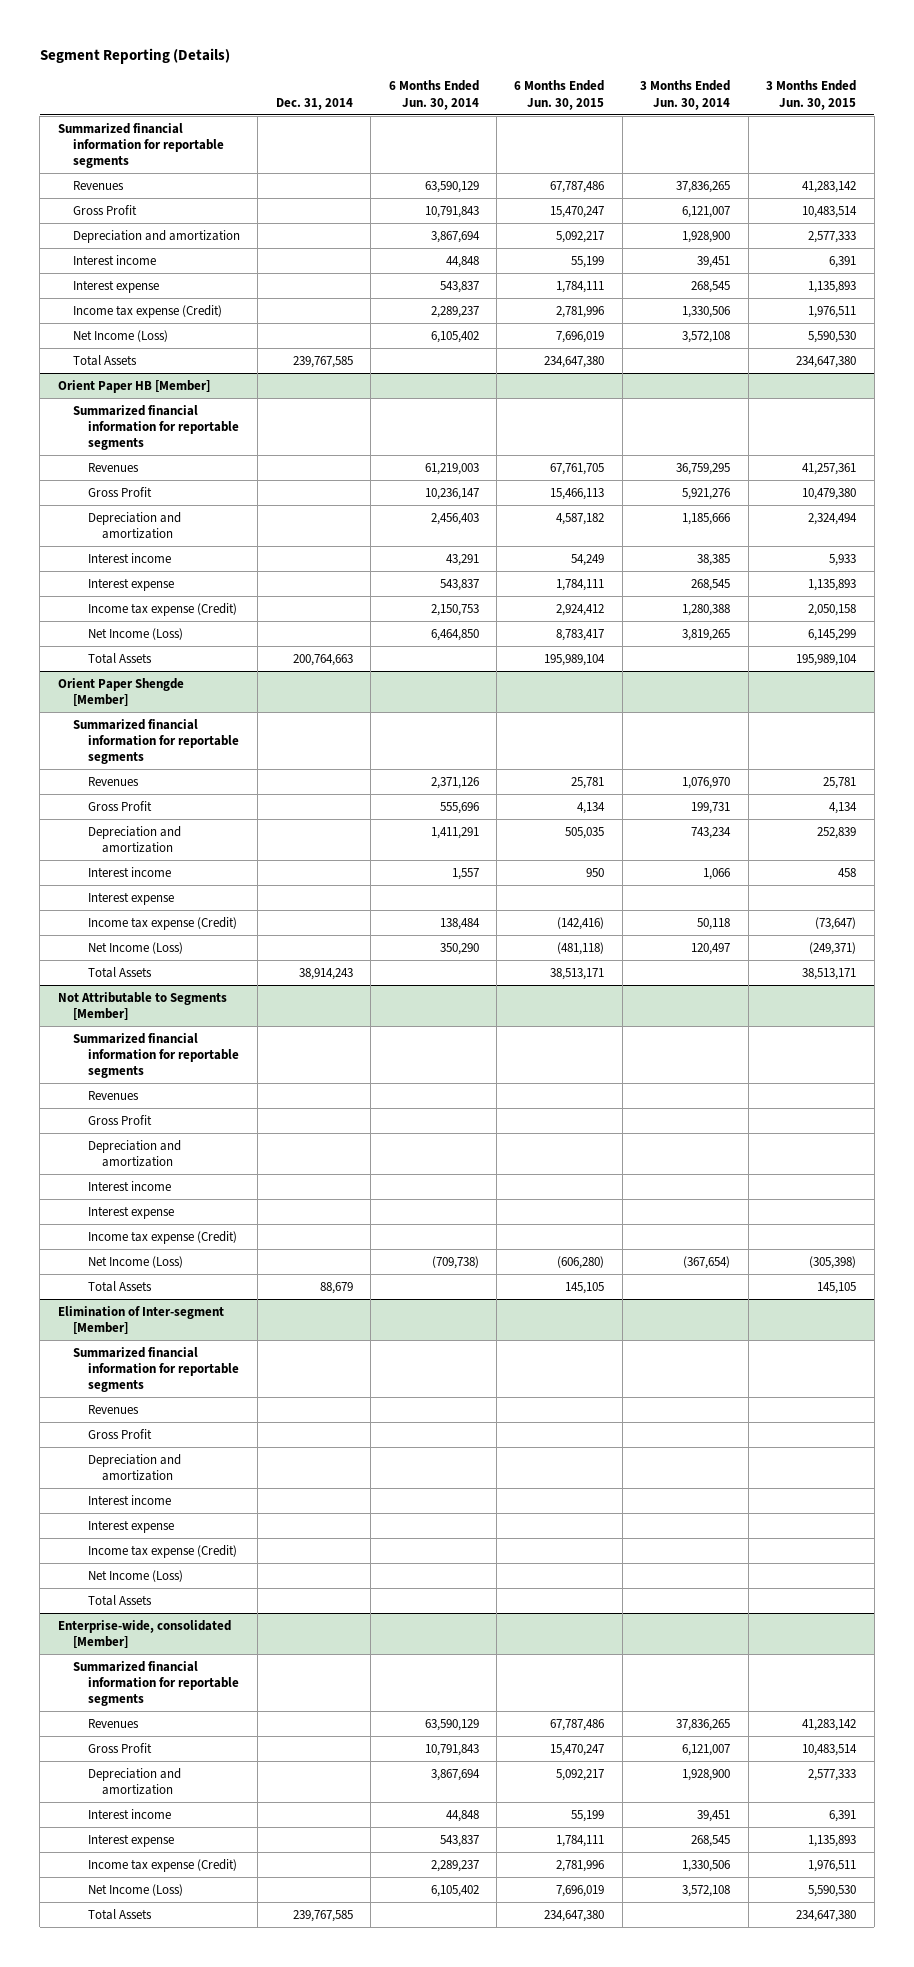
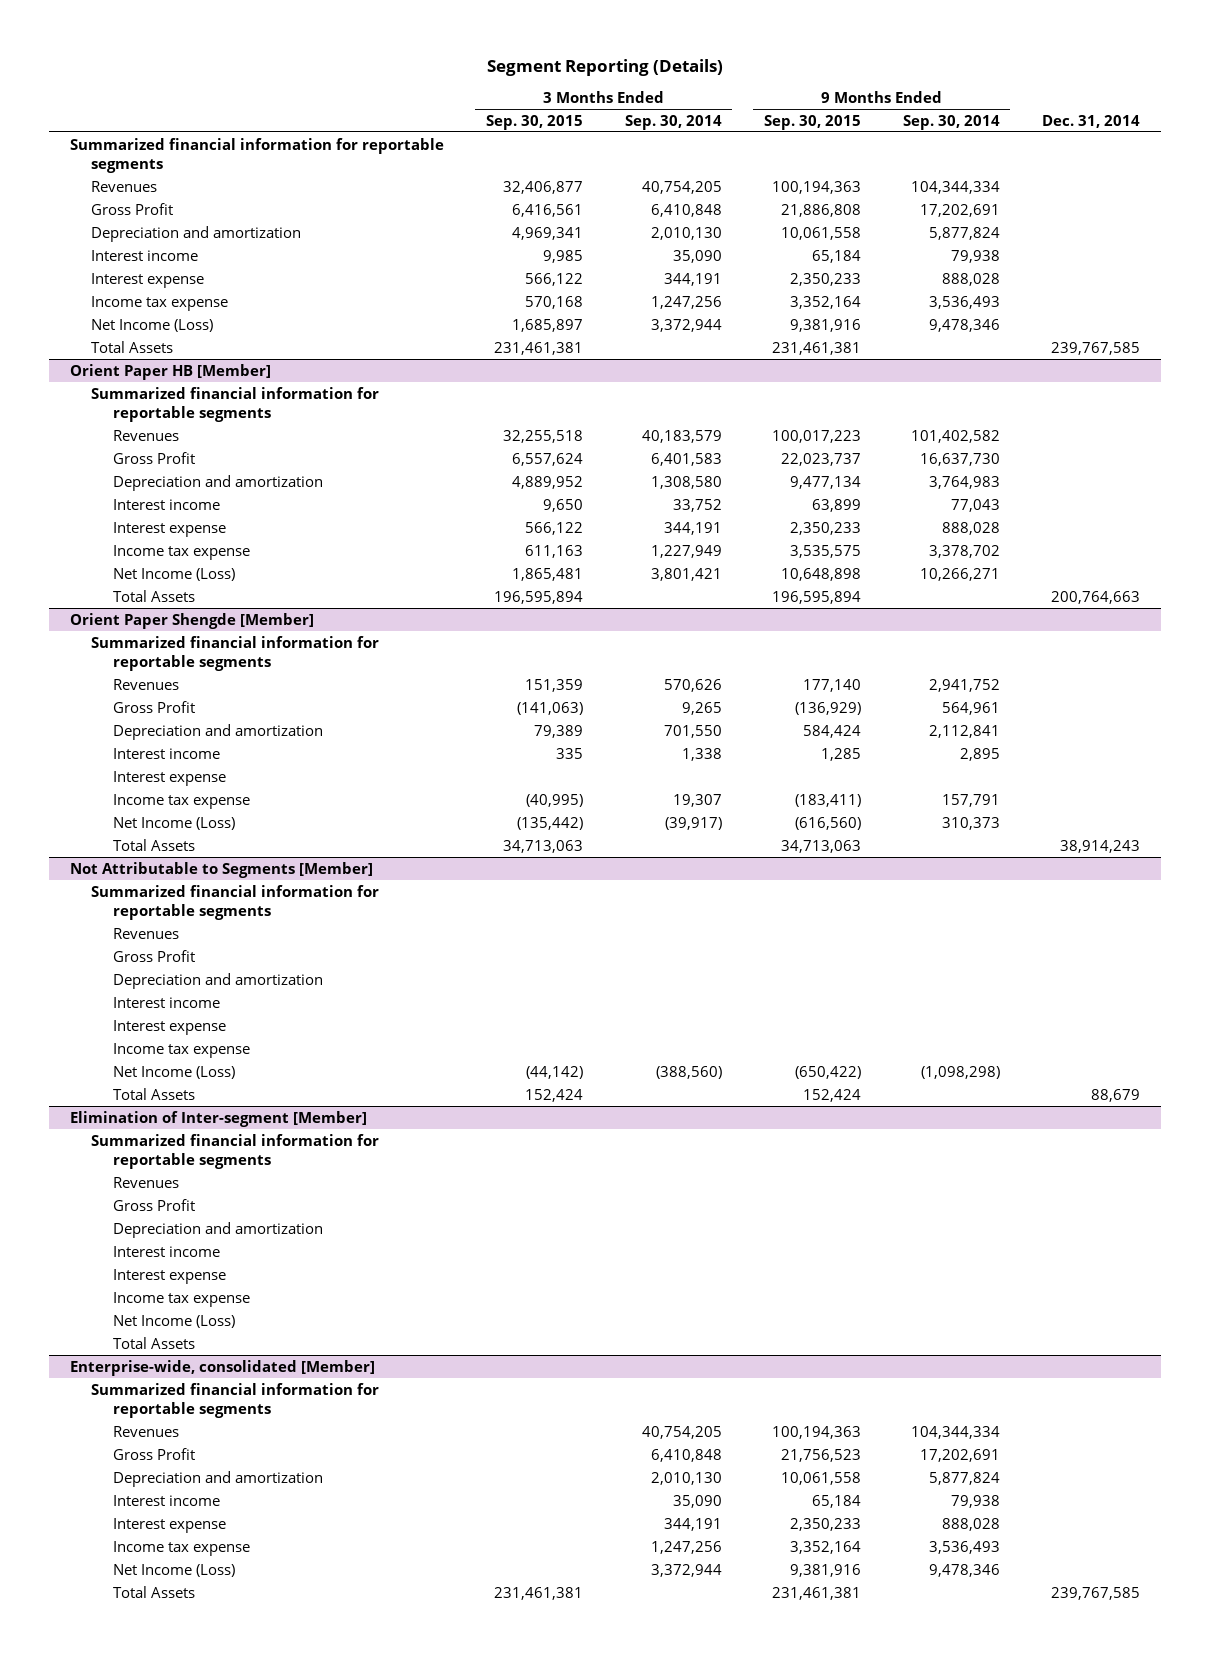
- | Dec. 31, 2014 | 6 Months Ended Jun. 30, 2014 | 6 Months Ended Jun. 30, 2015 | 3 Months Ended Jun. 30, 2014 | 3 Months Ended Jun. 30, 2015
+ | 3 Months Ended Sep. 30, 2015 | 3 Months Ended Sep. 30, 2014 | 9 Months Ended Sep. 30, 2015 | 9 Months Ended Sep. 30, 2014 | Dec. 31, 2014
- Income tax expense (Credit) | | 2,289,237 | 2,781,996 | 1,330,506 | 1,976,511
+ Income tax expense | 570,168 | 1,247,256 | 3,352,164 | 3,536,493 |
@ Orient Paper HB [Member]
- Income tax expense (Credit) | | 2,150,753 | 2,924,412 | 1,280,388 | 2,050,158
+ Income tax expense | 611,163 | 1,227,949 | 3,535,575 | 3,378,702 |
@ Orient Paper Shengde [Member]
- Income tax expense (Credit) | | 138,484 | (142,416) | 50,118 | (73,647)
+ Income tax expense | (40,995) | 19,307 | (183,411) | 157,791 |
@ Not Attributable to Segments [Member]
- Income tax expense (Credit)
+ Income tax expense
@ Elimination of Inter-segment [Member]
- Income tax expense (Credit)
+ Income tax expense
@ Enterprise-wide, consolidated [Member]
- Income tax expense (Credit) | | 2,289,237 | 2,781,996 | 1,330,506 | 1,976,511
+ Income tax expense | | 1,247,256 | 3,352,164 | 3,536,493 |

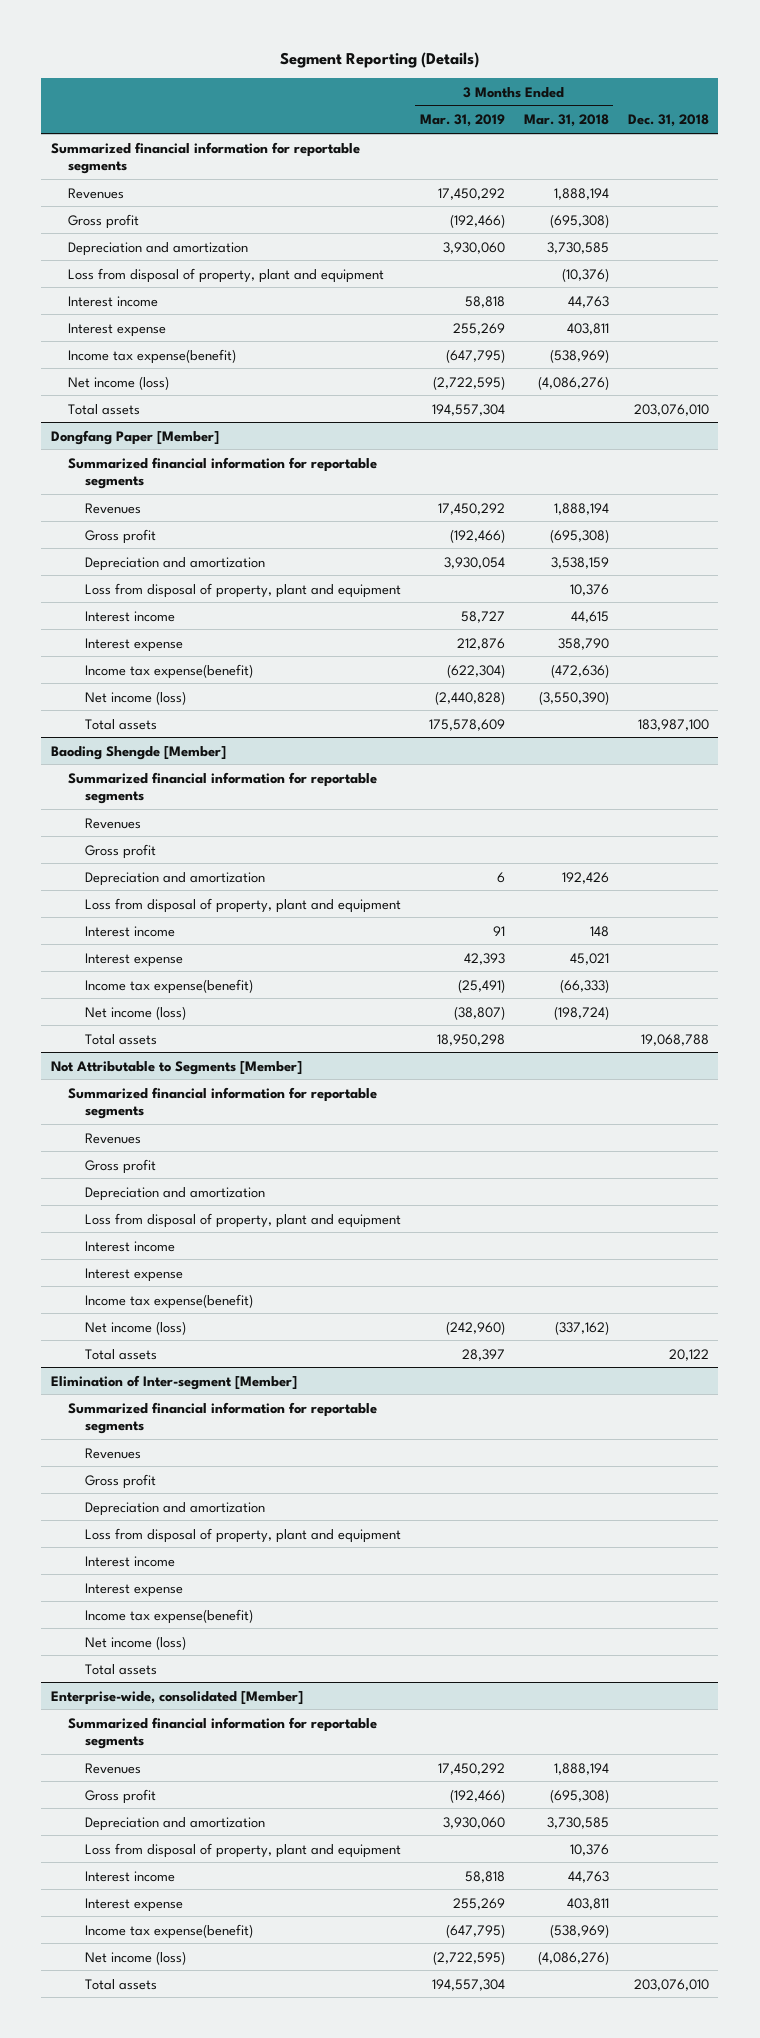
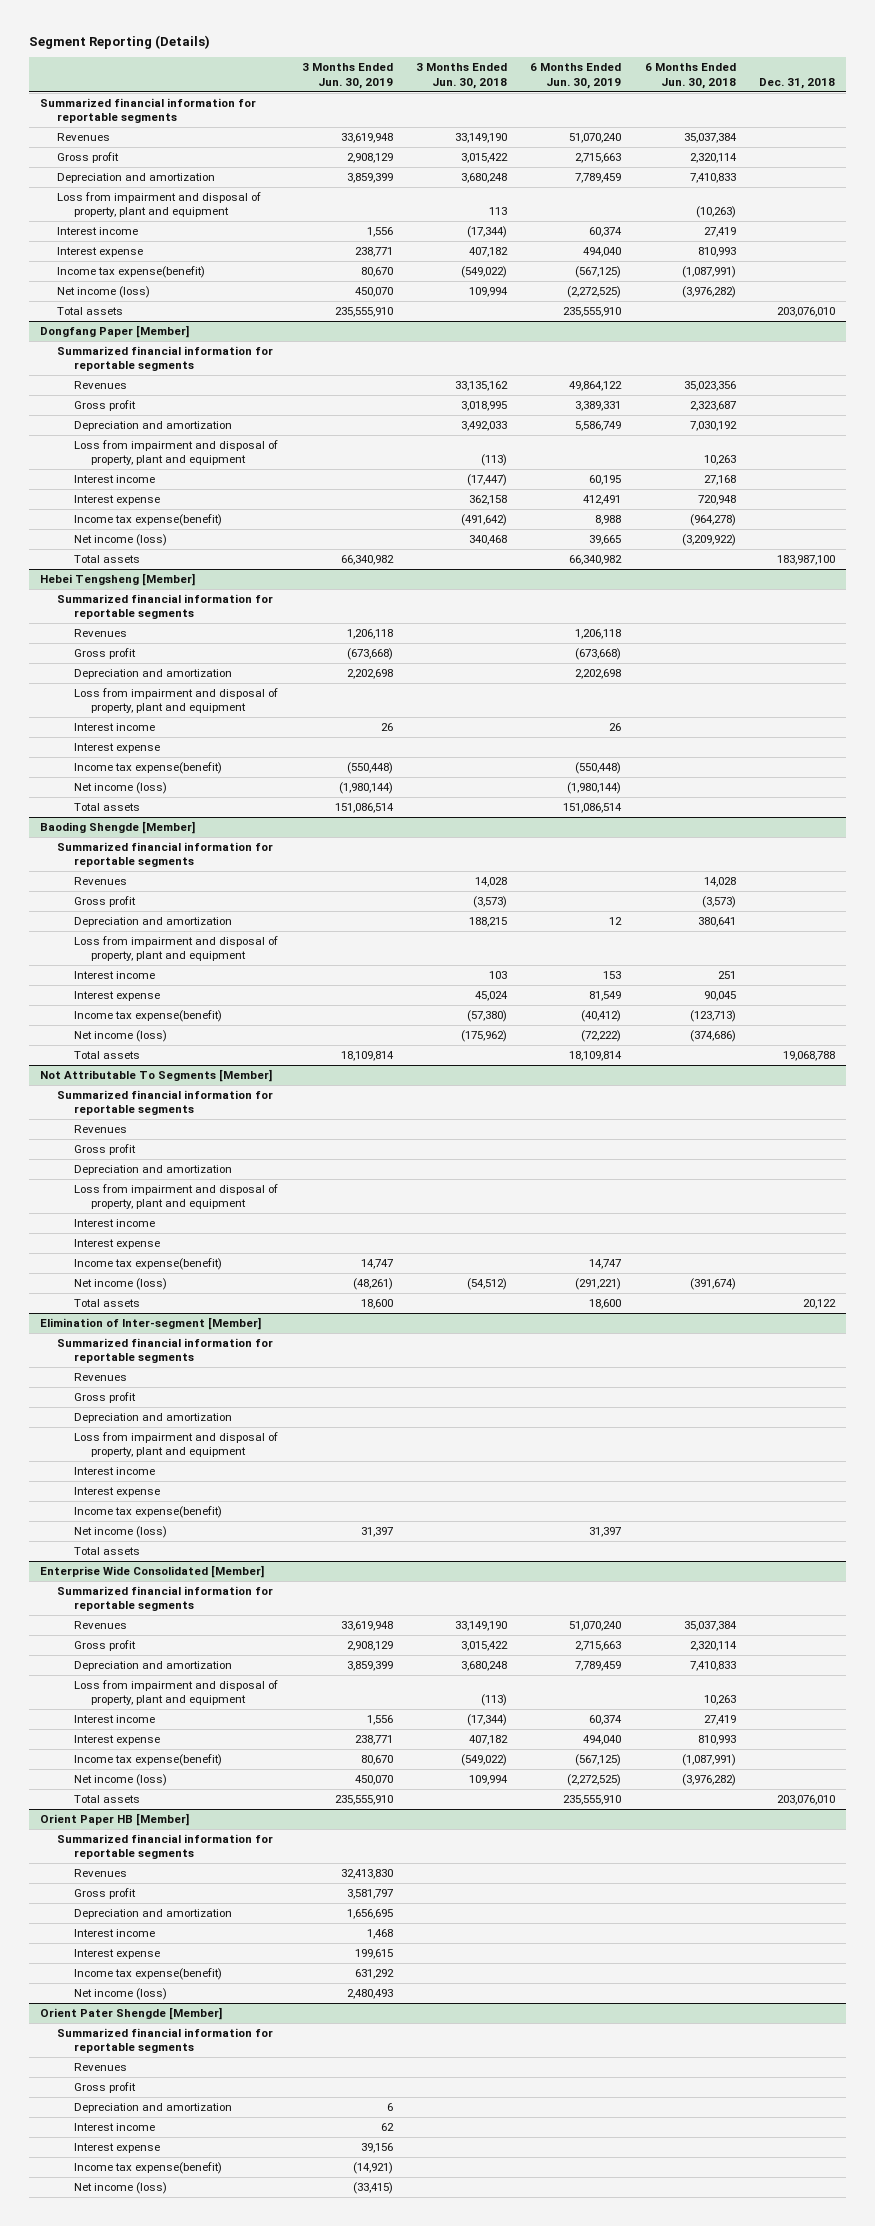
- | 3 Months Ended Mar. 31, 2019 | 3 Months Ended Mar. 31, 2018 | Dec. 31, 2018
+ | 3 Months Ended Jun. 30, 2019 | 3 Months Ended Jun. 30, 2018 | 6 Months Ended Jun. 30, 2019 | 6 Months Ended Jun. 30, 2018 | Dec. 31, 2018
- Loss from disposal of property, plant and equipment | | (10,376) |
+ Loss from impairment and disposal of property, plant and equipment | | 113 | | (10,263) |
@ Dongfang Paper [Member]
- Loss from disposal of property, plant and equipment | | 10,376 |
+ Loss from impairment and disposal of property, plant and equipment | | (113) | | 10,263 |
+ Hebei Tengsheng [Member]
+ Summarized financial information for reportable segments
+ Revenues | 1,206,118 | | 1,206,118 | |
+ Gross profit | (673,668) | | (673,668) | |
+ Depreciation and amortization | 2,202,698 | | 2,202,698 | |
+ Loss from impairment and disposal of property, plant and equipment
+ Interest income | 26 | | 26 | |
+ Interest expense
+ Income tax expense(benefit) | (550,448) | | (550,448) | |
+ Net income (loss) | (1,980,144) | | (1,980,144) | |
+ Total assets | 151,086,514 | | 151,086,514 | |
@ Baoding Shengde [Member]
- Loss from disposal of property, plant and equipment
+ Loss from impairment and disposal of property, plant and equipment
- Not Attributable to Segments [Member]
+ Not Attributable To Segments [Member]
- Loss from disposal of property, plant and equipment
+ Loss from impairment and disposal of property, plant and equipment
@ Elimination of Inter-segment [Member]
- Loss from disposal of property, plant and equipment
+ Loss from impairment and disposal of property, plant and equipment
- Enterprise-wide, consolidated [Member]
+ Enterprise Wide Consolidated [Member]
- Loss from disposal of property, plant and equipment | | 10,376 |
+ Loss from impairment and disposal of property, plant and equipment | | (113) | | 10,263 |
+ Orient Paper HB [Member]
+ Summarized financial information for reportable segments
+ Revenues | 32,413,830 | | | |
+ Gross profit | 3,581,797 | | | |
+ Depreciation and amortization | 1,656,695 | | | |
+ Interest income | 1,468 | | | |
+ Interest expense | 199,615 | | | |
+ Income tax expense(benefit) | 631,292 | | | |
+ Net income (loss) | 2,480,493 | | | |
+ Orient Pater Shengde [Member]
+ Summarized financial information for reportable segments
+ Revenues
+ Gross profit
+ Depreciation and amortization | 6 | | | |
+ Interest income | 62 | | | |
+ Interest expense | 39,156 | | | |
+ Income tax expense(benefit) | (14,921) | | | |
+ Net income (loss) | (33,415) | | | |

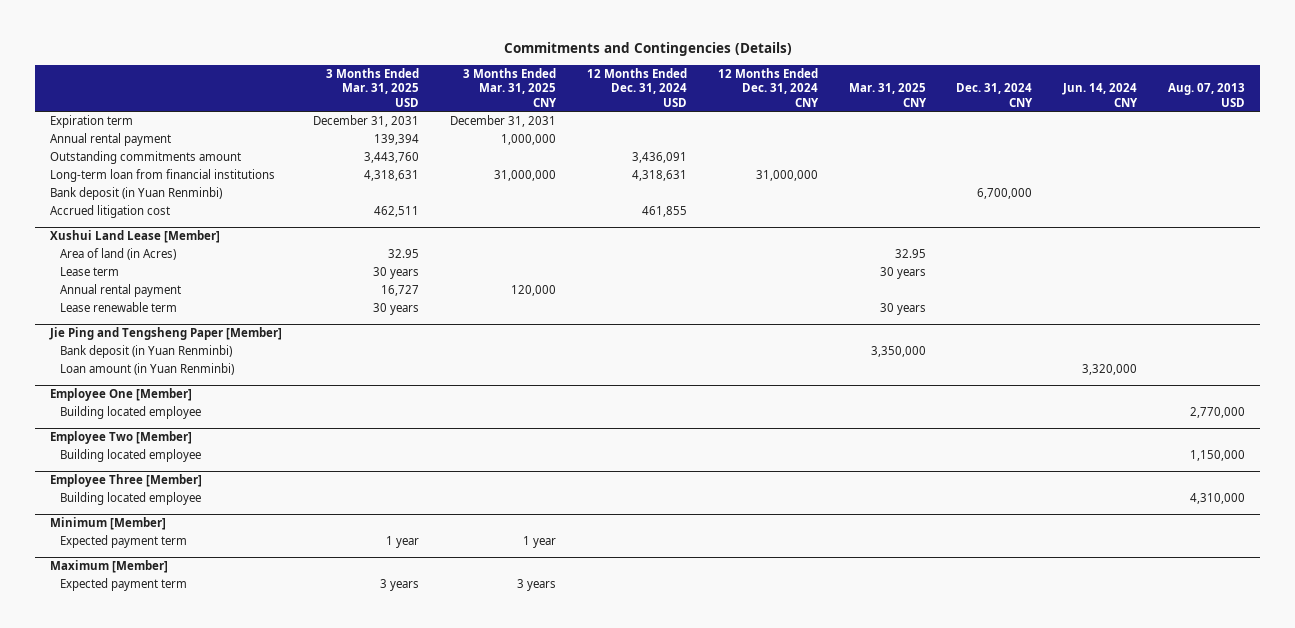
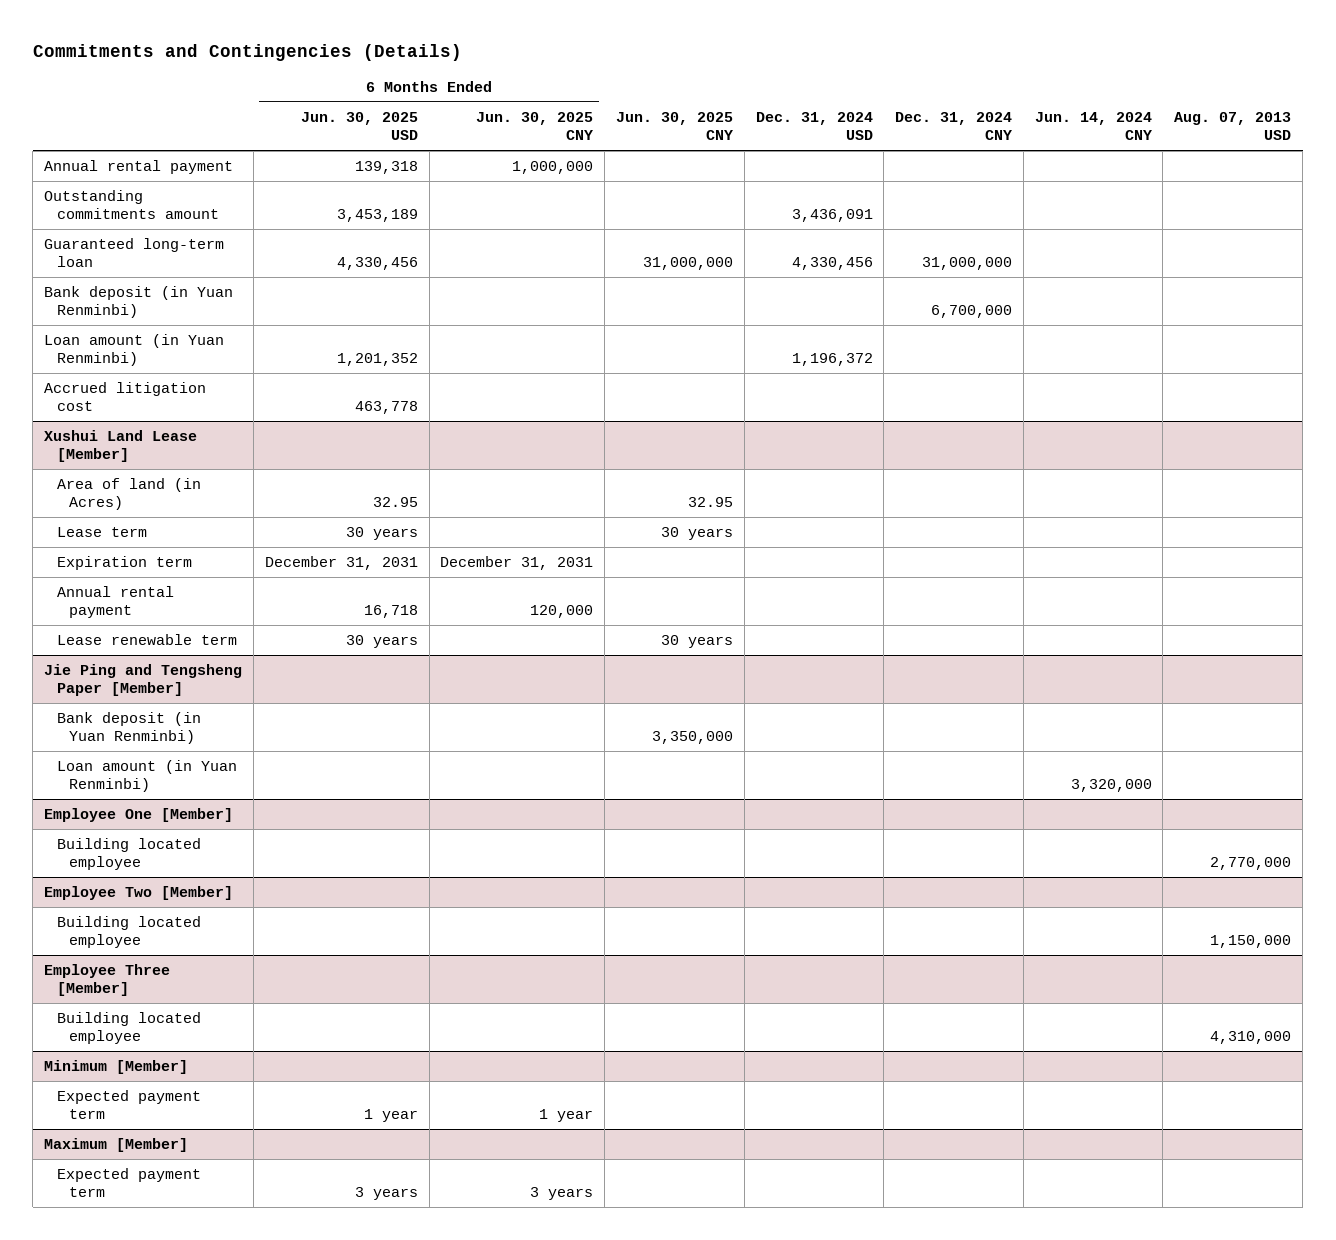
- | 3 Months Ended Mar. 31, 2025 USD | 3 Months Ended Mar. 31, 2025 CNY | 12 Months Ended Dec. 31, 2024 USD | 12 Months Ended Dec. 31, 2024 CNY | Mar. 31, 2025 CNY | Dec. 31, 2024 CNY | Jun. 14, 2024 CNY | Aug. 07, 2013 USD
+ | 6 Months Ended Jun. 30, 2025 USD | 6 Months Ended Jun. 30, 2025 CNY | Jun. 30, 2025 CNY | Dec. 31, 2024 USD | Dec. 31, 2024 CNY | Jun. 14, 2024 CNY | Aug. 07, 2013 USD
- Expiration term | December 31, 2031 | December 31, 2031 | | | | | |
- Long-term loan from financial institutions | 4,318,631 | 31,000,000 | 4,318,631 | 31,000,000 | | | |
+ Guaranteed long-term loan | 4,330,456 | | 31,000,000 | 4,330,456 | 31,000,000 | |
+ Loan amount (in Yuan Renminbi) | 1,201,352 | | | 1,196,372 | | |
@ Xushui Land Lease [Member]
+ Expiration term | December 31, 2031 | December 31, 2031 | | | | |

